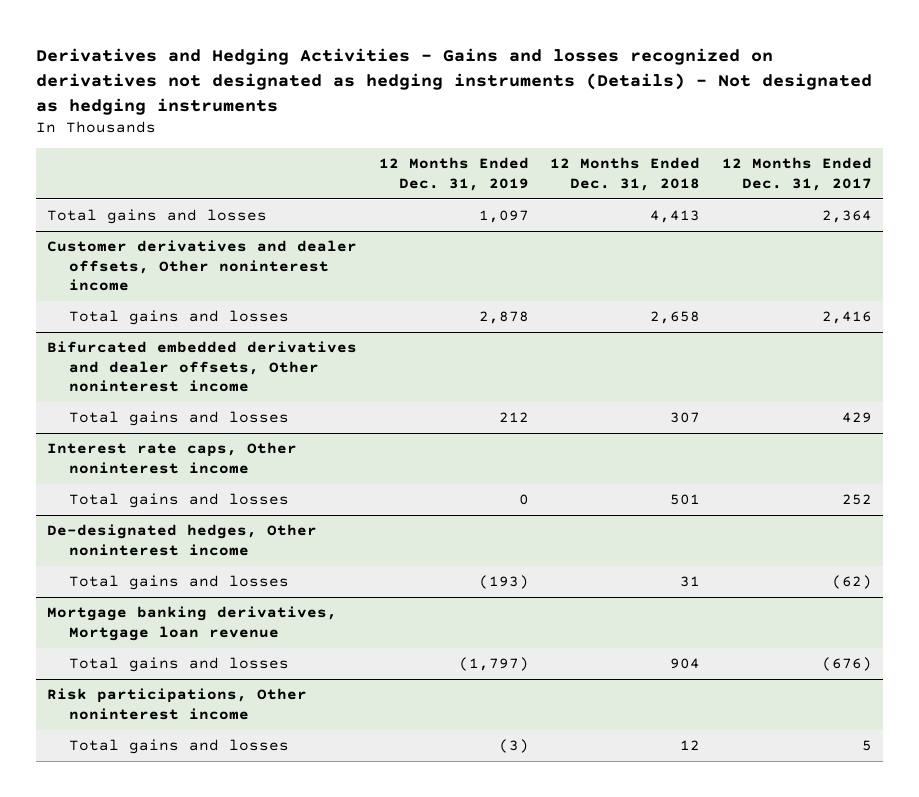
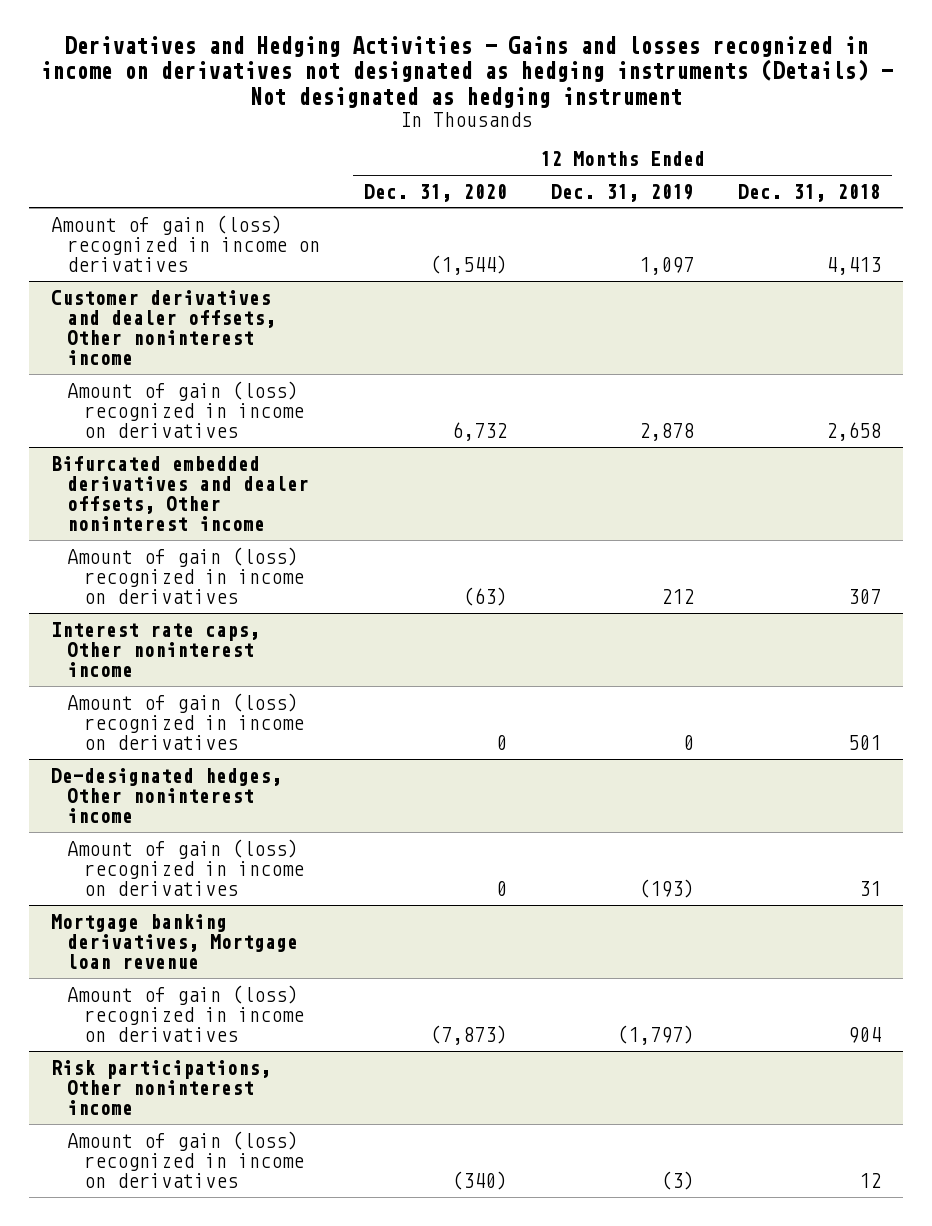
- Derivatives and Hedging Activities - Gains and losses recognized on derivatives not designated as hedging instruments (Details) - Not designated as hedging instruments
+ Derivatives and Hedging Activities - Gains and losses recognized in income on derivatives not designated as hedging instruments (Details) - Not designated as hedging instrument
- | 12 Months Ended Dec. 31, 2019 | 12 Months Ended Dec. 31, 2018 | 12 Months Ended Dec. 31, 2017
+ | 12 Months Ended Dec. 31, 2020 | 12 Months Ended Dec. 31, 2019 | 12 Months Ended Dec. 31, 2018
- Total gains and losses | 1,097 | 4,413 | 2,364
+ Amount of gain (loss) recognized in income on derivatives | (1,544) | 1,097 | 4,413
@ Customer derivatives and dealer offsets, Other noninterest income
- Total gains and losses | 2,878 | 2,658 | 2,416
+ Amount of gain (loss) recognized in income on derivatives | 6,732 | 2,878 | 2,658
@ Bifurcated embedded derivatives and dealer offsets, Other noninterest income
- Total gains and losses | 212 | 307 | 429
+ Amount of gain (loss) recognized in income on derivatives | (63) | 212 | 307
@ Interest rate caps, Other noninterest income
- Total gains and losses | 0 | 501 | 252
+ Amount of gain (loss) recognized in income on derivatives | 0 | 0 | 501
@ De-designated hedges, Other noninterest income
- Total gains and losses | (193) | 31 | (62)
+ Amount of gain (loss) recognized in income on derivatives | 0 | (193) | 31
@ Mortgage banking derivatives, Mortgage loan revenue
- Total gains and losses | (1,797) | 904 | (676)
+ Amount of gain (loss) recognized in income on derivatives | (7,873) | (1,797) | 904
@ Risk participations, Other noninterest income
- Total gains and losses | (3) | 12 | 5
+ Amount of gain (loss) recognized in income on derivatives | (340) | (3) | 12

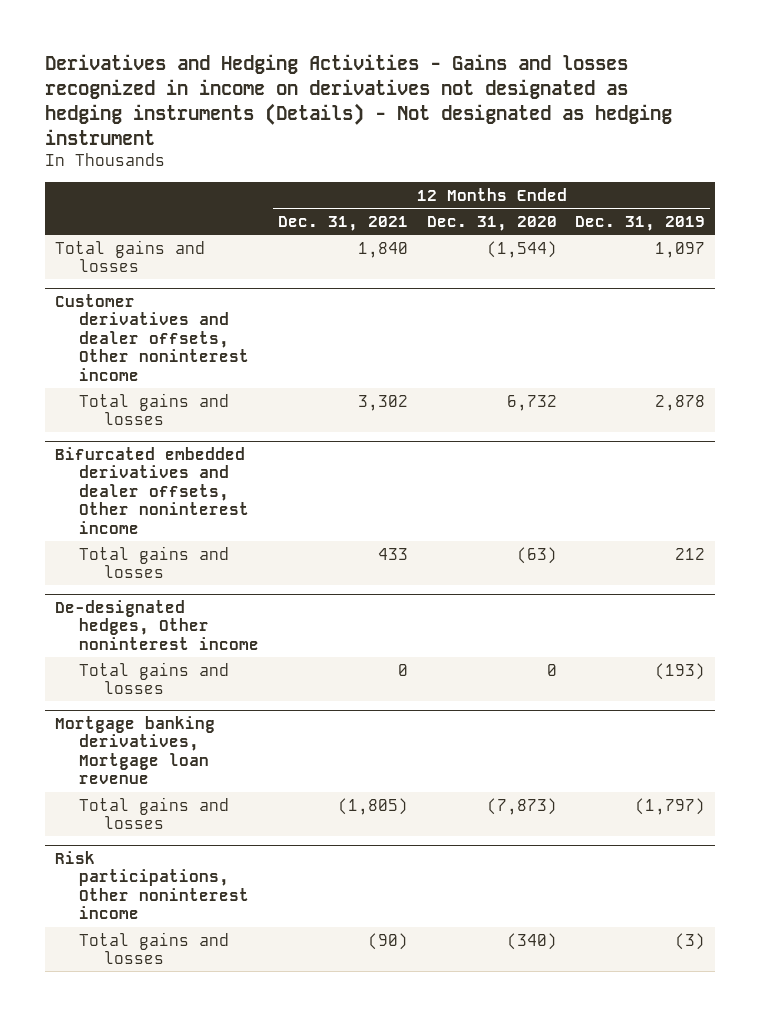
- | 12 Months Ended Dec. 31, 2020 | 12 Months Ended Dec. 31, 2019 | 12 Months Ended Dec. 31, 2018
+ | 12 Months Ended Dec. 31, 2021 | 12 Months Ended Dec. 31, 2020 | 12 Months Ended Dec. 31, 2019
- Amount of gain (loss) recognized in income on derivatives | (1,544) | 1,097 | 4,413
+ Total gains and losses | 1,840 | (1,544) | 1,097
@ Customer derivatives and dealer offsets, Other noninterest income
- Amount of gain (loss) recognized in income on derivatives | 6,732 | 2,878 | 2,658
+ Total gains and losses | 3,302 | 6,732 | 2,878
@ Bifurcated embedded derivatives and dealer offsets, Other noninterest income
- Amount of gain (loss) recognized in income on derivatives | (63) | 212 | 307
- Interest rate caps, Other noninterest income
- Amount of gain (loss) recognized in income on derivatives | 0 | 0 | 501
@ Bifurcated embedded derivatives and dealer offsets, Other noninterest income
+ Total gains and losses | 433 | (63) | 212
@ De-designated hedges, Other noninterest income
- Amount of gain (loss) recognized in income on derivatives | 0 | (193) | 31
+ Total gains and losses | 0 | 0 | (193)
@ Mortgage banking derivatives, Mortgage loan revenue
- Amount of gain (loss) recognized in income on derivatives | (7,873) | (1,797) | 904
+ Total gains and losses | (1,805) | (7,873) | (1,797)
@ Risk participations, Other noninterest income
- Amount of gain (loss) recognized in income on derivatives | (340) | (3) | 12
+ Total gains and losses | (90) | (340) | (3)

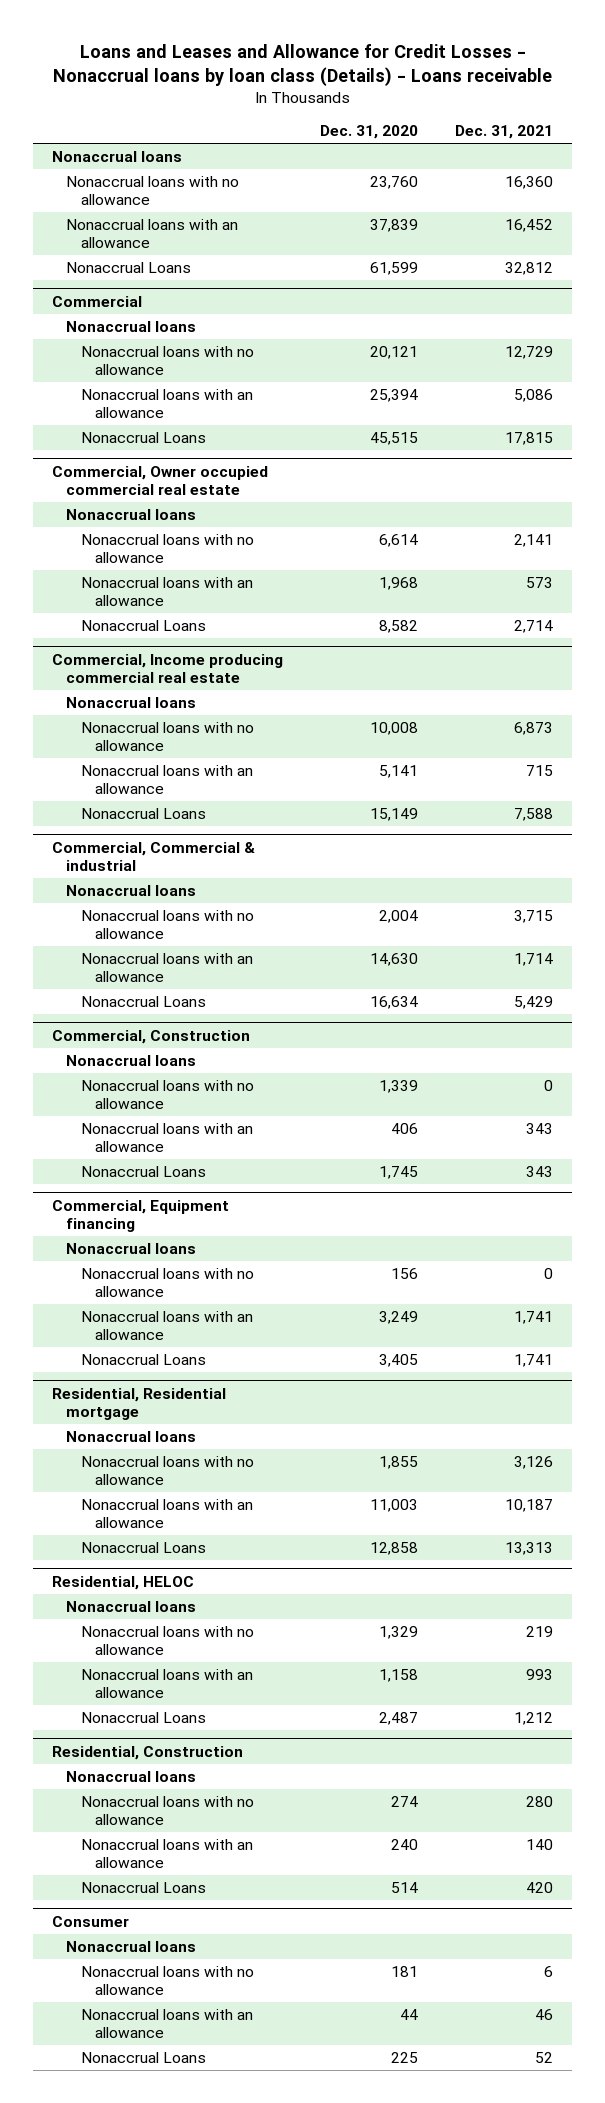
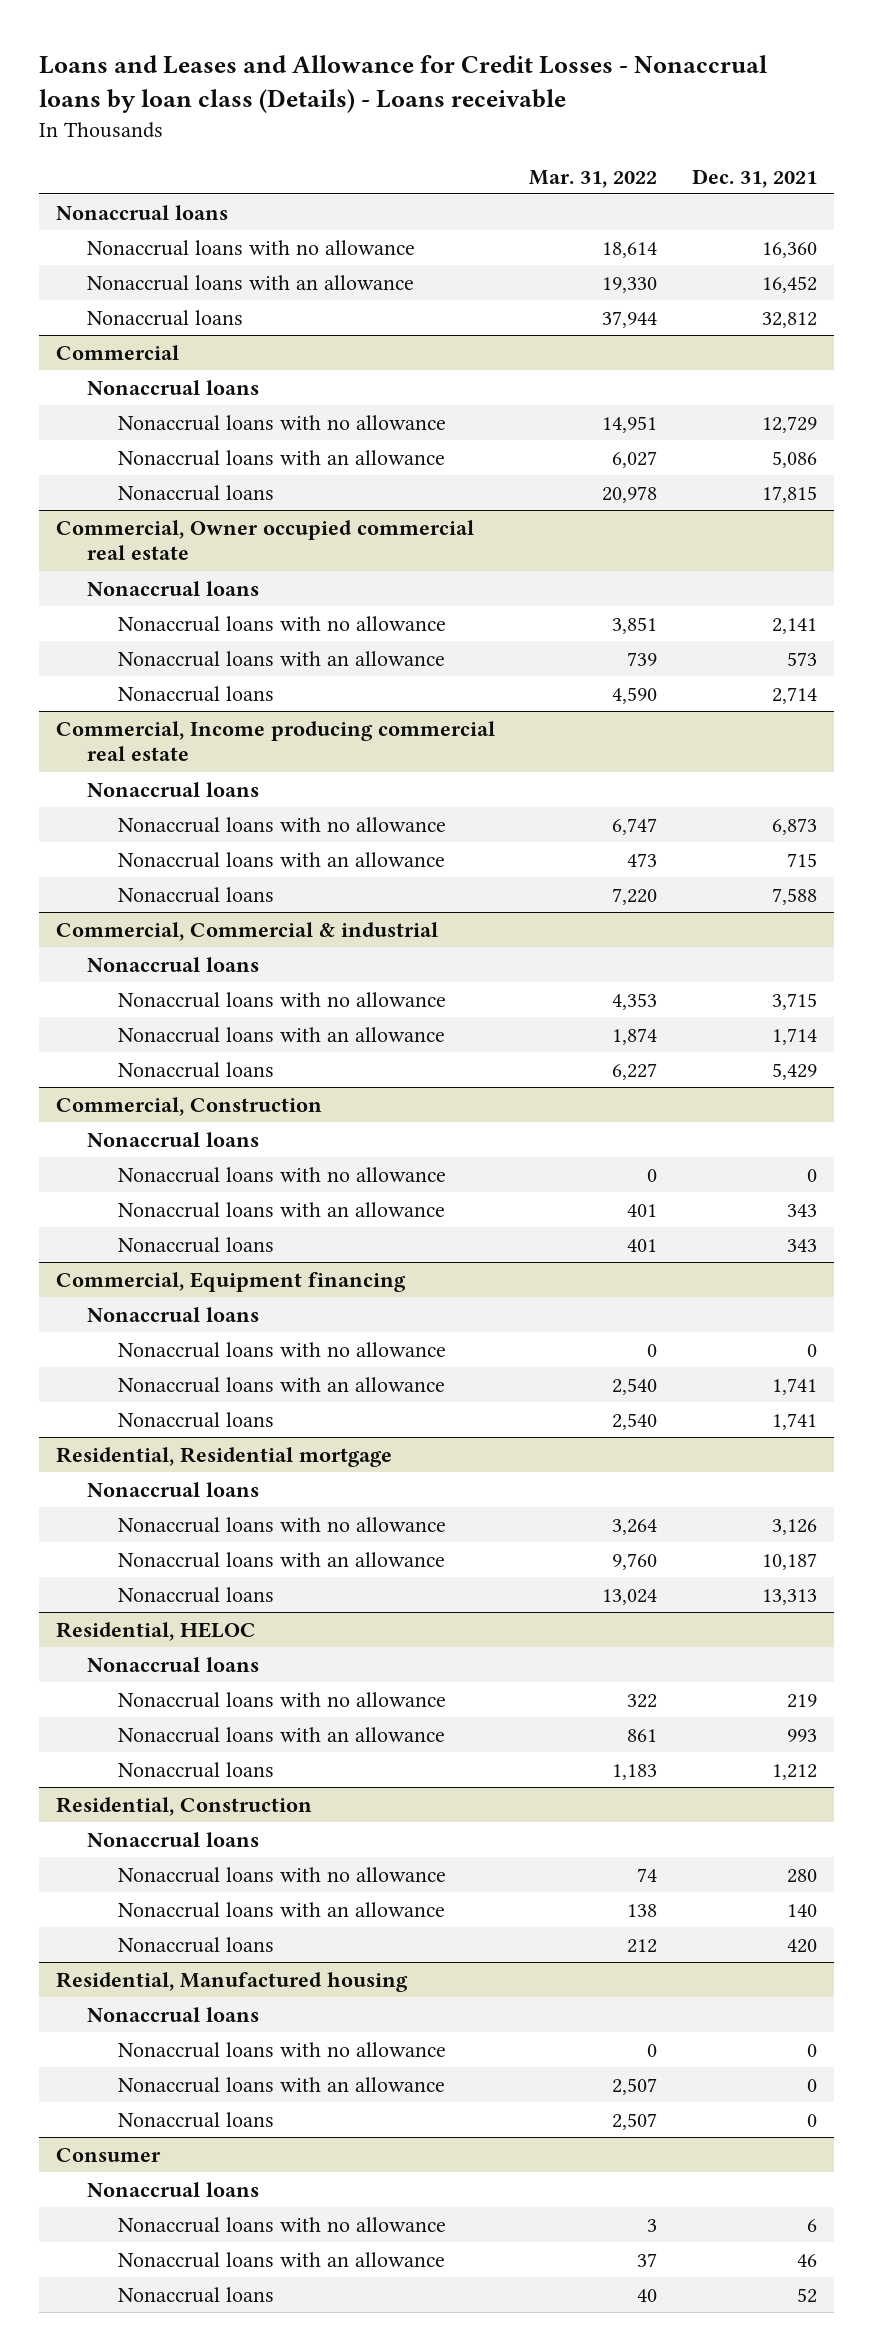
- | Dec. 31, 2020 | Dec. 31, 2021
+ | Mar. 31, 2022 | Dec. 31, 2021
- Nonaccrual Loans | 61,599 | 32,812
+ Nonaccrual loans | 37,944 | 32,812
@ Commercial
- Nonaccrual Loans | 45,515 | 17,815
+ Nonaccrual loans | 20,978 | 17,815
@ Commercial, Owner occupied commercial real estate
- Nonaccrual Loans | 8,582 | 2,714
+ Nonaccrual loans | 4,590 | 2,714
@ Commercial, Income producing commercial real estate
- Nonaccrual Loans | 15,149 | 7,588
+ Nonaccrual loans | 7,220 | 7,588
@ Commercial, Commercial & industrial
- Nonaccrual Loans | 16,634 | 5,429
+ Nonaccrual loans | 6,227 | 5,429
@ Commercial, Construction
- Nonaccrual Loans | 1,745 | 343
+ Nonaccrual loans | 401 | 343
@ Commercial, Equipment financing
- Nonaccrual Loans | 3,405 | 1,741
+ Nonaccrual loans | 2,540 | 1,741
@ Residential, Residential mortgage
- Nonaccrual Loans | 12,858 | 13,313
+ Nonaccrual loans | 13,024 | 13,313
@ Residential, HELOC
- Nonaccrual Loans | 2,487 | 1,212
+ Nonaccrual loans | 1,183 | 1,212
@ Residential, Construction
- Nonaccrual Loans | 514 | 420
+ Nonaccrual loans | 212 | 420
+ Residential, Manufactured housing
+ Nonaccrual loans
+ Nonaccrual loans with no allowance | 0 | 0
+ Nonaccrual loans with an allowance | 2,507 | 0
+ Nonaccrual loans | 2,507 | 0
@ Consumer
- Nonaccrual Loans | 225 | 52
+ Nonaccrual loans | 40 | 52

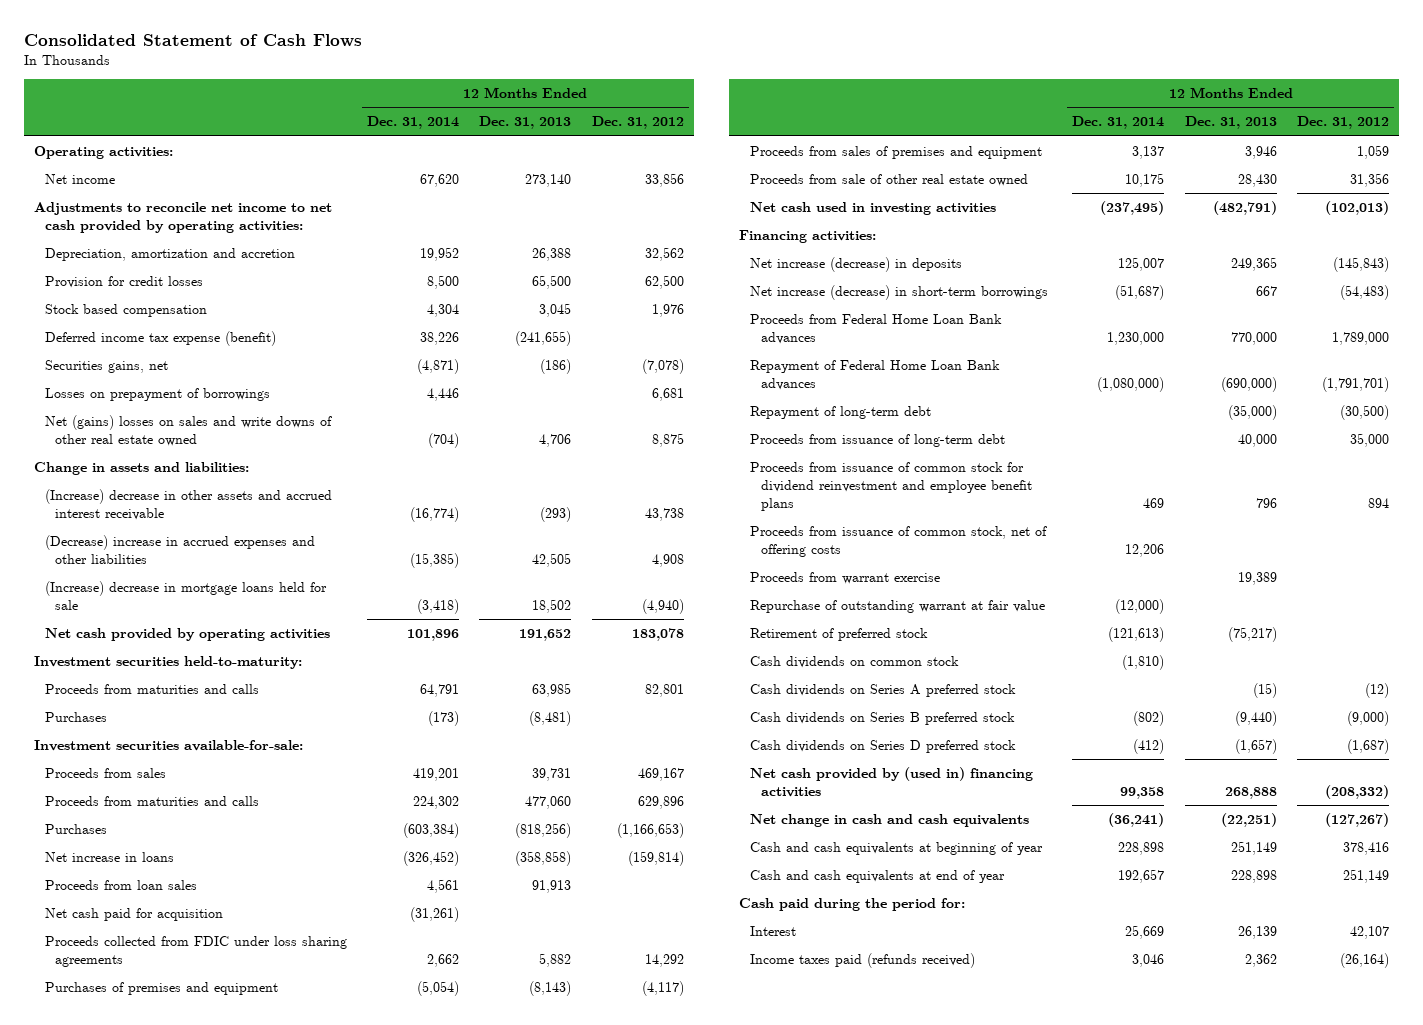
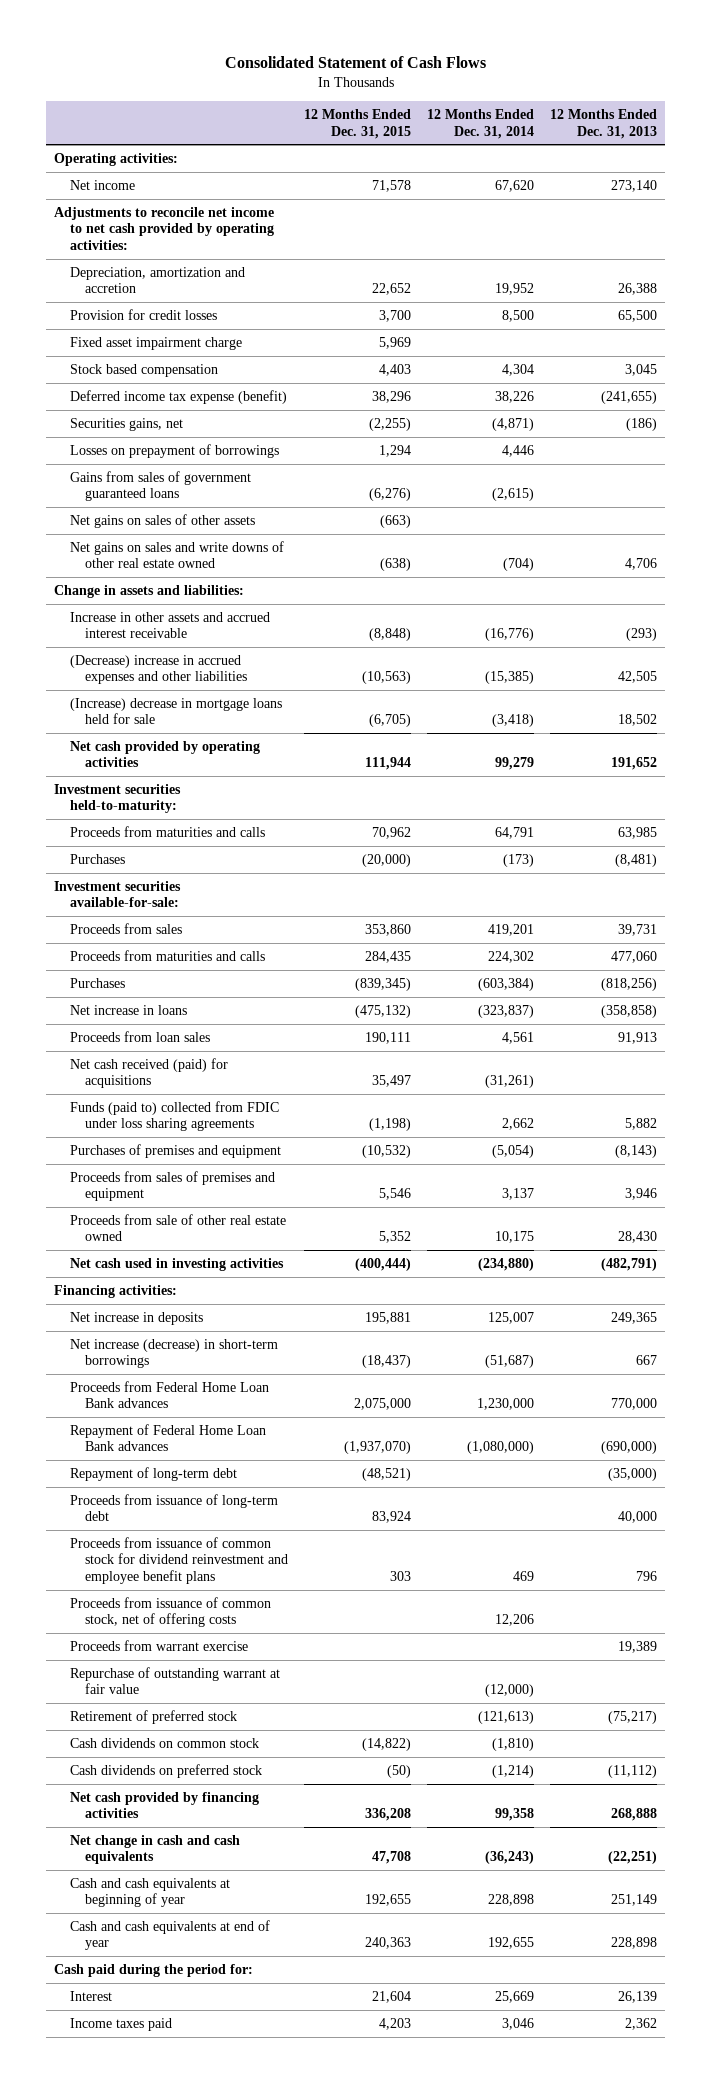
- | 12 Months Ended Dec. 31, 2014 | 12 Months Ended Dec. 31, 2013 | 12 Months Ended Dec. 31, 2012
+ | 12 Months Ended Dec. 31, 2015 | 12 Months Ended Dec. 31, 2014 | 12 Months Ended Dec. 31, 2013
+ Fixed asset impairment charge | 5,969 | |
- Net (gains) losses on sales and write downs of other real estate owned | (704) | 4,706 | 8,875
+ Gains from sales of government guaranteed loans | (6,276) | (2,615) |
+ Net gains on sales of other assets | (663) | |
+ Net gains on sales and write downs of other real estate owned | (638) | (704) | 4,706
- (Increase) decrease in other assets and accrued interest receivable | (16,774) | (293) | 43,738
+ Increase in other assets and accrued interest receivable | (8,848) | (16,776) | (293)
- Net cash provided by operating activities | 101,896 | 191,652 | 183,078
+ Net cash provided by operating activities | 111,944 | 99,279 | 191,652
- Net increase in loans | (326,452) | (358,858) | (159,814)
+ Net increase in loans | (475,132) | (323,837) | (358,858)
- Net cash paid for acquisition | (31,261) | |
- Proceeds collected from FDIC under loss sharing agreements | 2,662 | 5,882 | 14,292
+ Net cash received (paid) for acquisitions | 35,497 | (31,261) |
+ Funds (paid to) collected from FDIC under loss sharing agreements | (1,198) | 2,662 | 5,882
- Net cash used in investing activities | (237,495) | (482,791) | (102,013)
+ Net cash used in investing activities | (400,444) | (234,880) | (482,791)
- Net increase (decrease) in deposits | 125,007 | 249,365 | (145,843)
+ Net increase in deposits | 195,881 | 125,007 | 249,365
- Cash dividends on Series A preferred stock | | (15) | (12)
- Cash dividends on Series B preferred stock | (802) | (9,440) | (9,000)
- Cash dividends on Series D preferred stock | (412) | (1,657) | (1,687)
- Net cash provided by (used in) financing activities | 99,358 | 268,888 | (208,332)
- Net change in cash and cash equivalents | (36,241) | (22,251) | (127,267)
+ Cash dividends on preferred stock | (50) | (1,214) | (11,112)
+ Net cash provided by financing activities | 336,208 | 99,358 | 268,888
+ Net change in cash and cash equivalents | 47,708 | (36,243) | (22,251)
- Cash and cash equivalents at end of year | 192,657 | 228,898 | 251,149
+ Cash and cash equivalents at end of year | 240,363 | 192,655 | 228,898
- Income taxes paid (refunds received) | 3,046 | 2,362 | (26,164)
+ Income taxes paid | 4,203 | 3,046 | 2,362

